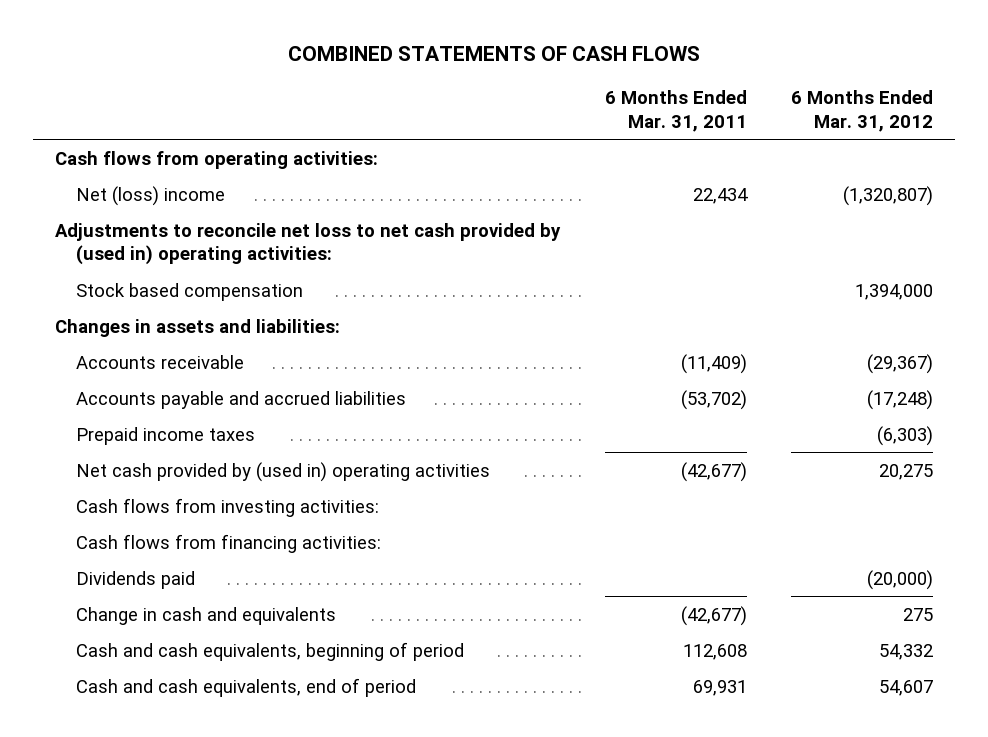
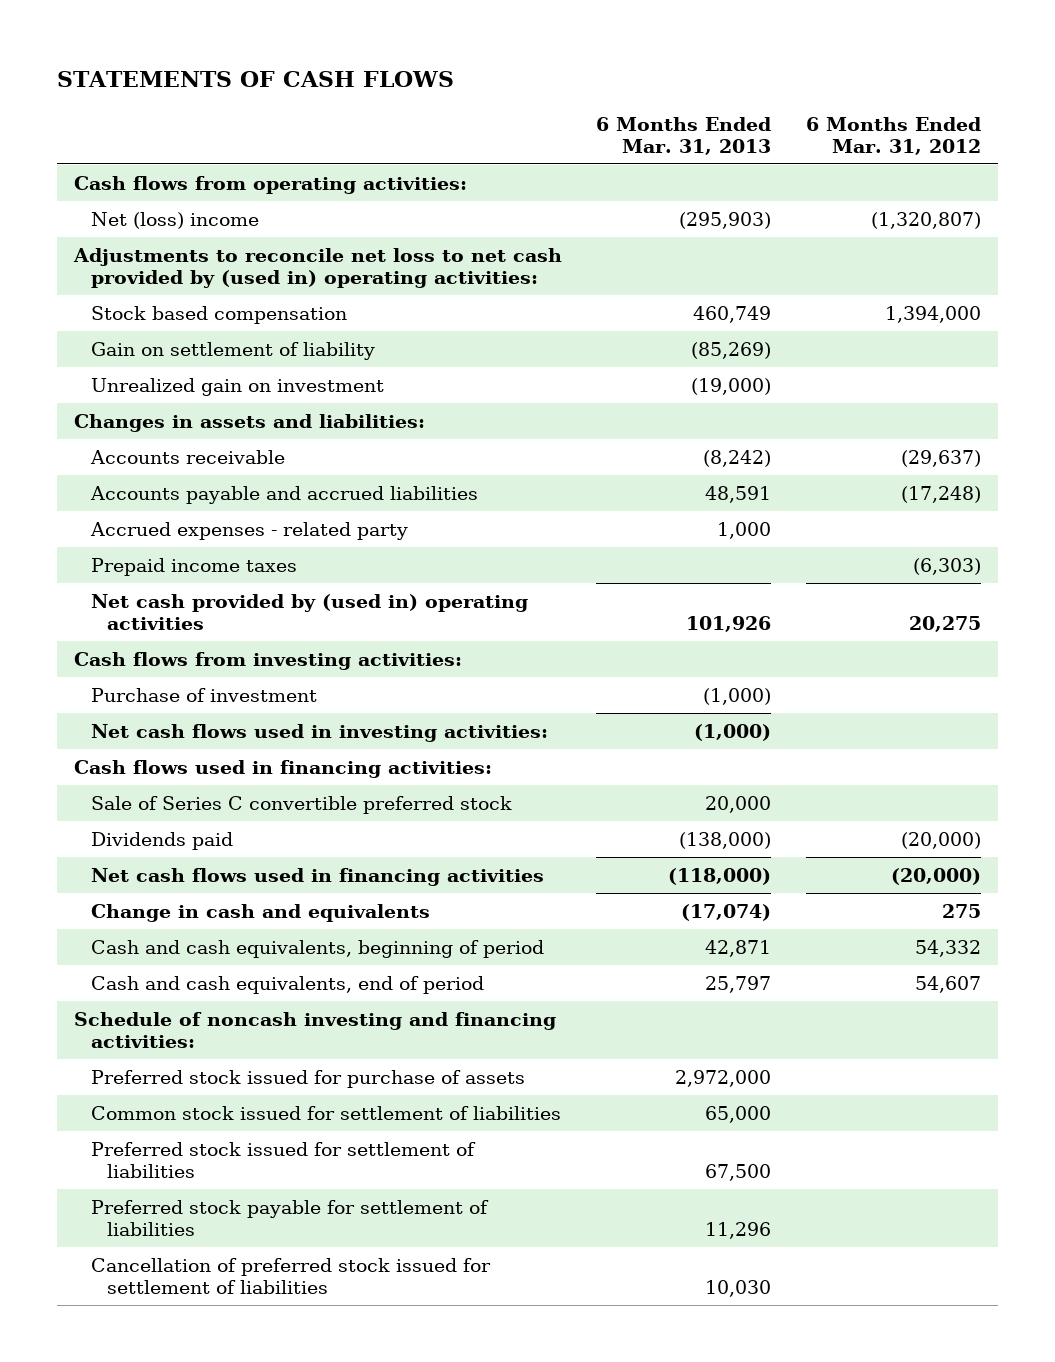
- COMBINED STATEMENTS OF CASH FLOWS
+ STATEMENTS OF CASH FLOWS
- | 6 Months Ended Mar. 31, 2011 | 6 Months Ended Mar. 31, 2012
+ | 6 Months Ended Mar. 31, 2013 | 6 Months Ended Mar. 31, 2012
+ Gain on settlement of liability | (85,269) |
+ Unrealized gain on investment | (19,000) |
- Accounts receivable | (11,409) | (29,367)
+ Accounts receivable | (8,242) | (29,637)
+ Accrued expenses - related party | 1,000 |
- Cash flows from financing activities:
+ Purchase of investment | (1,000) |
+ Net cash flows used in investing activities: | (1,000) |
+ Cash flows used in financing activities:
+ Sale of Series C convertible preferred stock | 20,000 |
+ Net cash flows used in financing activities | (118,000) | (20,000)
+ Schedule of noncash investing and financing activities:
+ Preferred stock issued for purchase of assets | 2,972,000 |
+ Common stock issued for settlement of liabilities | 65,000 |
+ Preferred stock issued for settlement of liabilities | 67,500 |
+ Preferred stock payable for settlement of liabilities | 11,296 |
+ Cancellation of preferred stock issued for settlement of liabilities | 10,030 |

